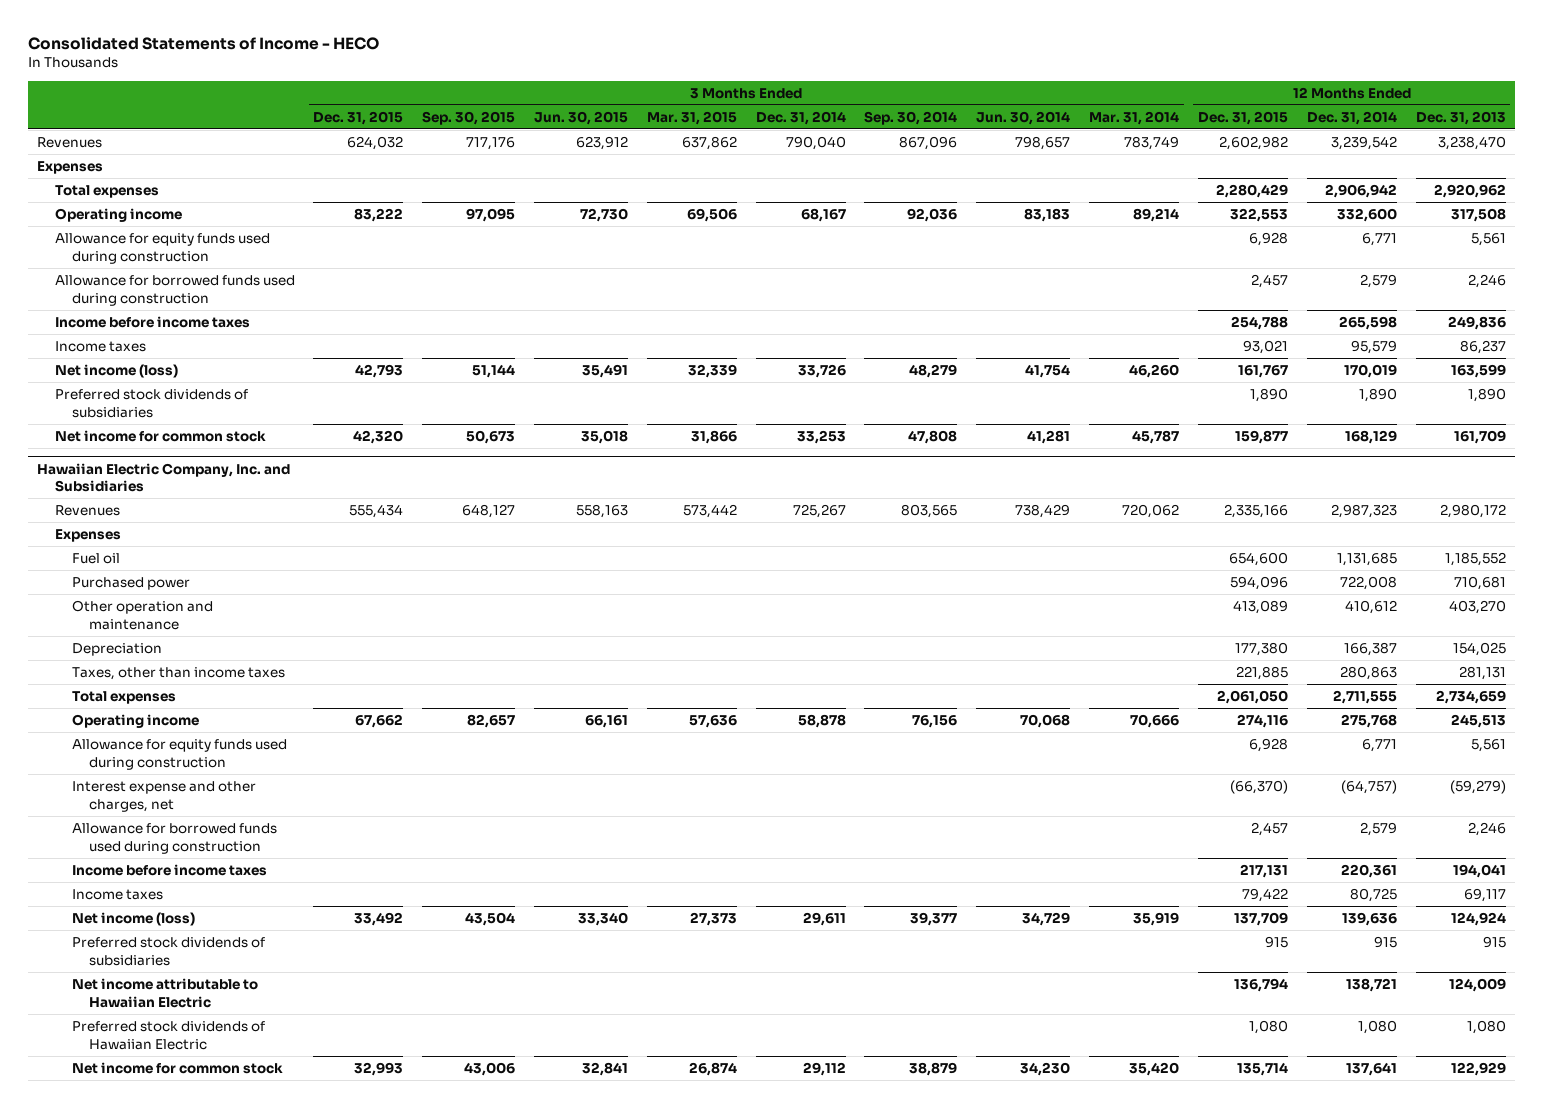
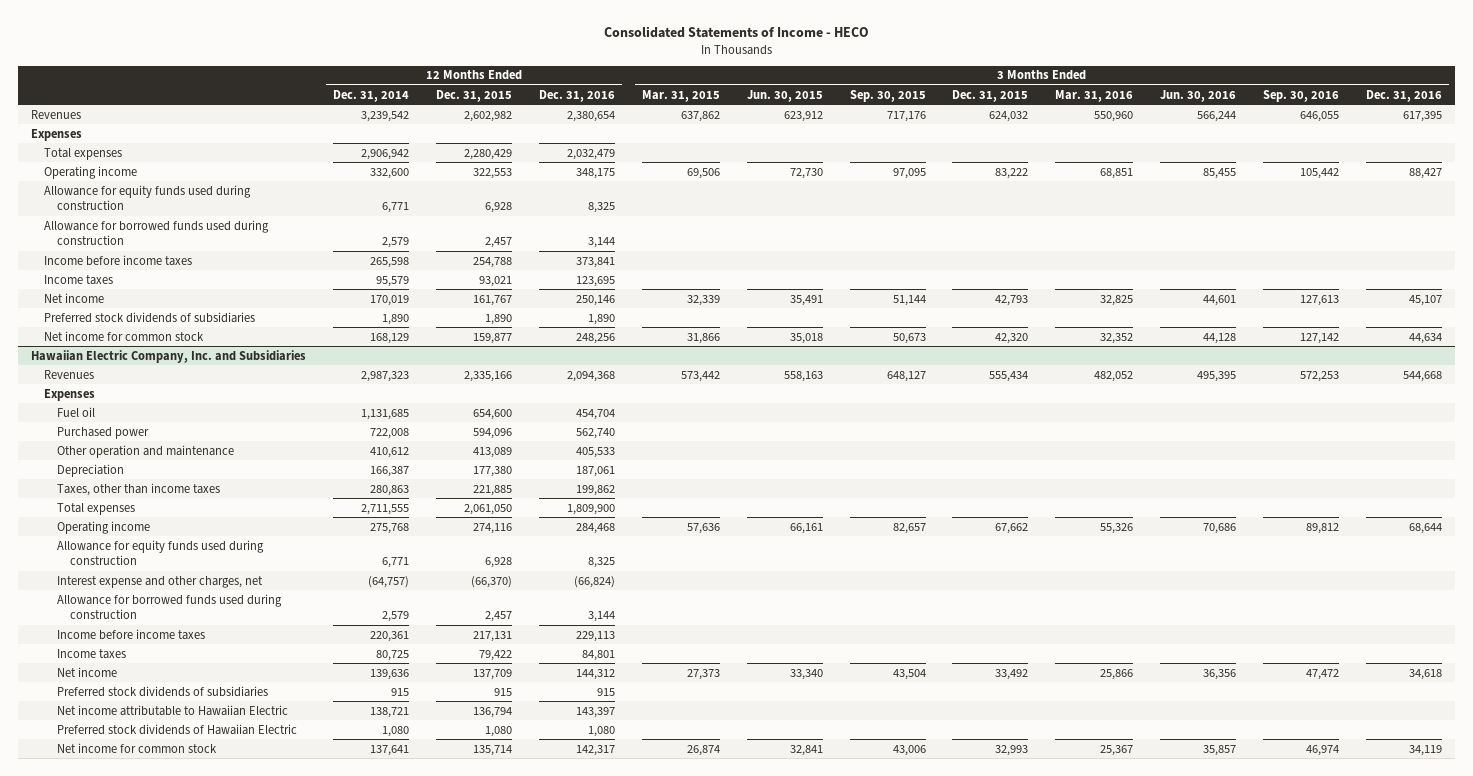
- | 3 Months Ended Dec. 31, 2015 | 3 Months Ended Sep. 30, 2015 | 3 Months Ended Jun. 30, 2015 | 3 Months Ended Mar. 31, 2015 | 3 Months Ended Dec. 31, 2014 | 3 Months Ended Sep. 30, 2014 | 3 Months Ended Jun. 30, 2014 | 3 Months Ended Mar. 31, 2014 | 12 Months Ended Dec. 31, 2015 | 12 Months Ended Dec. 31, 2014 | 12 Months Ended Dec. 31, 2013
+ | 12 Months Ended Dec. 31, 2014 | 12 Months Ended Dec. 31, 2015 | 12 Months Ended Dec. 31, 2016 | 3 Months Ended Mar. 31, 2015 | 3 Months Ended Jun. 30, 2015 | 3 Months Ended Sep. 30, 2015 | 3 Months Ended Dec. 31, 2015 | 3 Months Ended Mar. 31, 2016 | 3 Months Ended Jun. 30, 2016 | 3 Months Ended Sep. 30, 2016 | 3 Months Ended Dec. 31, 2016
- Net income (loss) | 42,793 | 51,144 | 35,491 | 32,339 | 33,726 | 48,279 | 41,754 | 46,260 | 161,767 | 170,019 | 163,599
+ Net income | 170,019 | 161,767 | 250,146 | 32,339 | 35,491 | 51,144 | 42,793 | 32,825 | 44,601 | 127,613 | 45,107
@ Hawaiian Electric Company, Inc. and Subsidiaries
- Net income (loss) | 33,492 | 43,504 | 33,340 | 27,373 | 29,611 | 39,377 | 34,729 | 35,919 | 137,709 | 139,636 | 124,924
+ Net income | 139,636 | 137,709 | 144,312 | 27,373 | 33,340 | 43,504 | 33,492 | 25,866 | 36,356 | 47,472 | 34,618

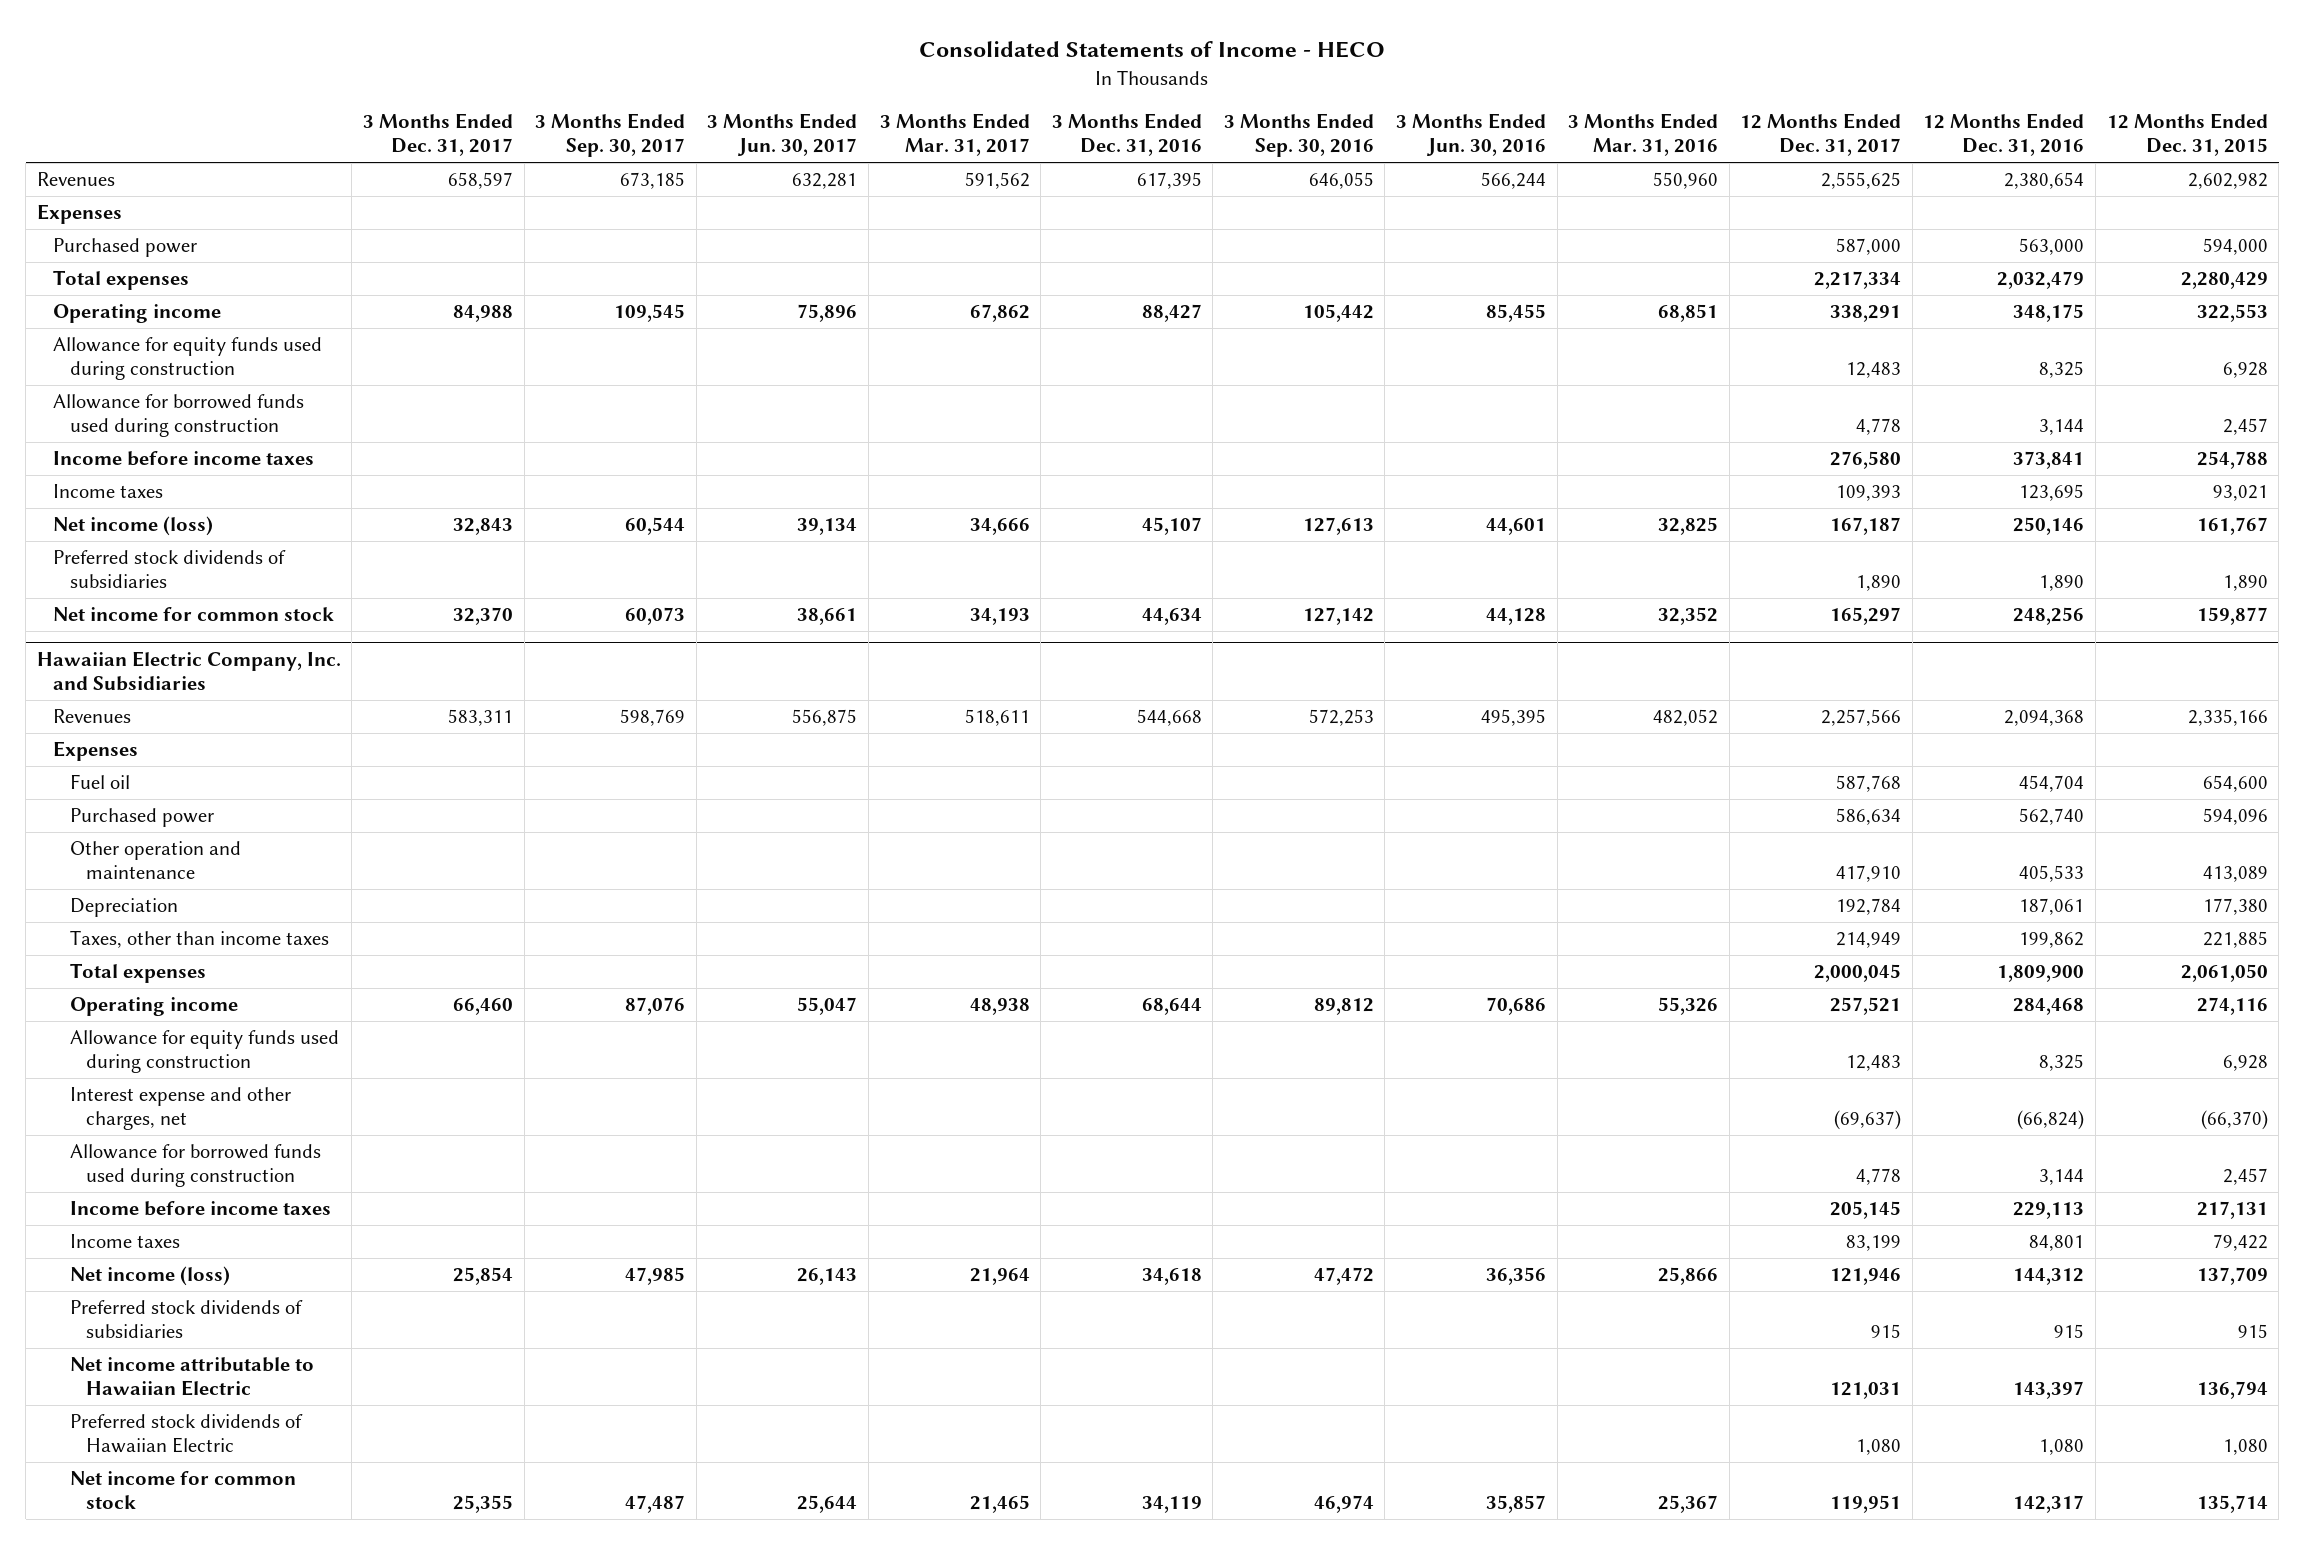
- | 12 Months Ended Dec. 31, 2014 | 12 Months Ended Dec. 31, 2015 | 12 Months Ended Dec. 31, 2016 | 3 Months Ended Mar. 31, 2015 | 3 Months Ended Jun. 30, 2015 | 3 Months Ended Sep. 30, 2015 | 3 Months Ended Dec. 31, 2015 | 3 Months Ended Mar. 31, 2016 | 3 Months Ended Jun. 30, 2016 | 3 Months Ended Sep. 30, 2016 | 3 Months Ended Dec. 31, 2016
+ | 3 Months Ended Dec. 31, 2017 | 3 Months Ended Sep. 30, 2017 | 3 Months Ended Jun. 30, 2017 | 3 Months Ended Mar. 31, 2017 | 3 Months Ended Dec. 31, 2016 | 3 Months Ended Sep. 30, 2016 | 3 Months Ended Jun. 30, 2016 | 3 Months Ended Mar. 31, 2016 | 12 Months Ended Dec. 31, 2017 | 12 Months Ended Dec. 31, 2016 | 12 Months Ended Dec. 31, 2015
+ Purchased power | | | | | | | | | 587,000 | 563,000 | 594,000
- Net income | 170,019 | 161,767 | 250,146 | 32,339 | 35,491 | 51,144 | 42,793 | 32,825 | 44,601 | 127,613 | 45,107
+ Net income (loss) | 32,843 | 60,544 | 39,134 | 34,666 | 45,107 | 127,613 | 44,601 | 32,825 | 167,187 | 250,146 | 161,767
@ Hawaiian Electric Company, Inc. and Subsidiaries
- Net income | 139,636 | 137,709 | 144,312 | 27,373 | 33,340 | 43,504 | 33,492 | 25,866 | 36,356 | 47,472 | 34,618
+ Net income (loss) | 25,854 | 47,985 | 26,143 | 21,964 | 34,618 | 47,472 | 36,356 | 25,866 | 121,946 | 144,312 | 137,709

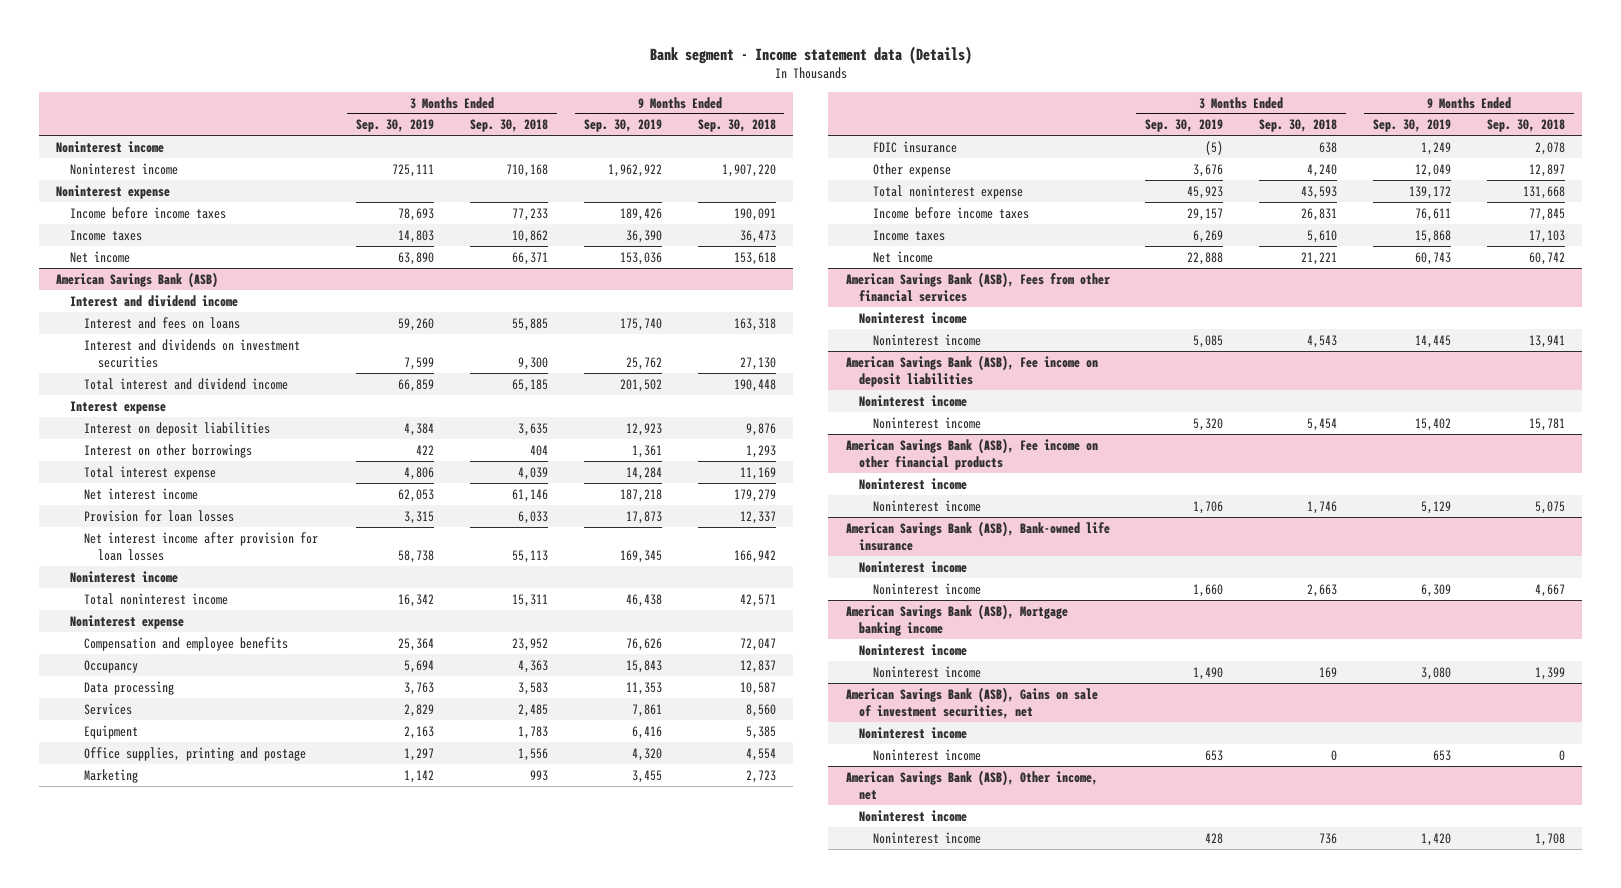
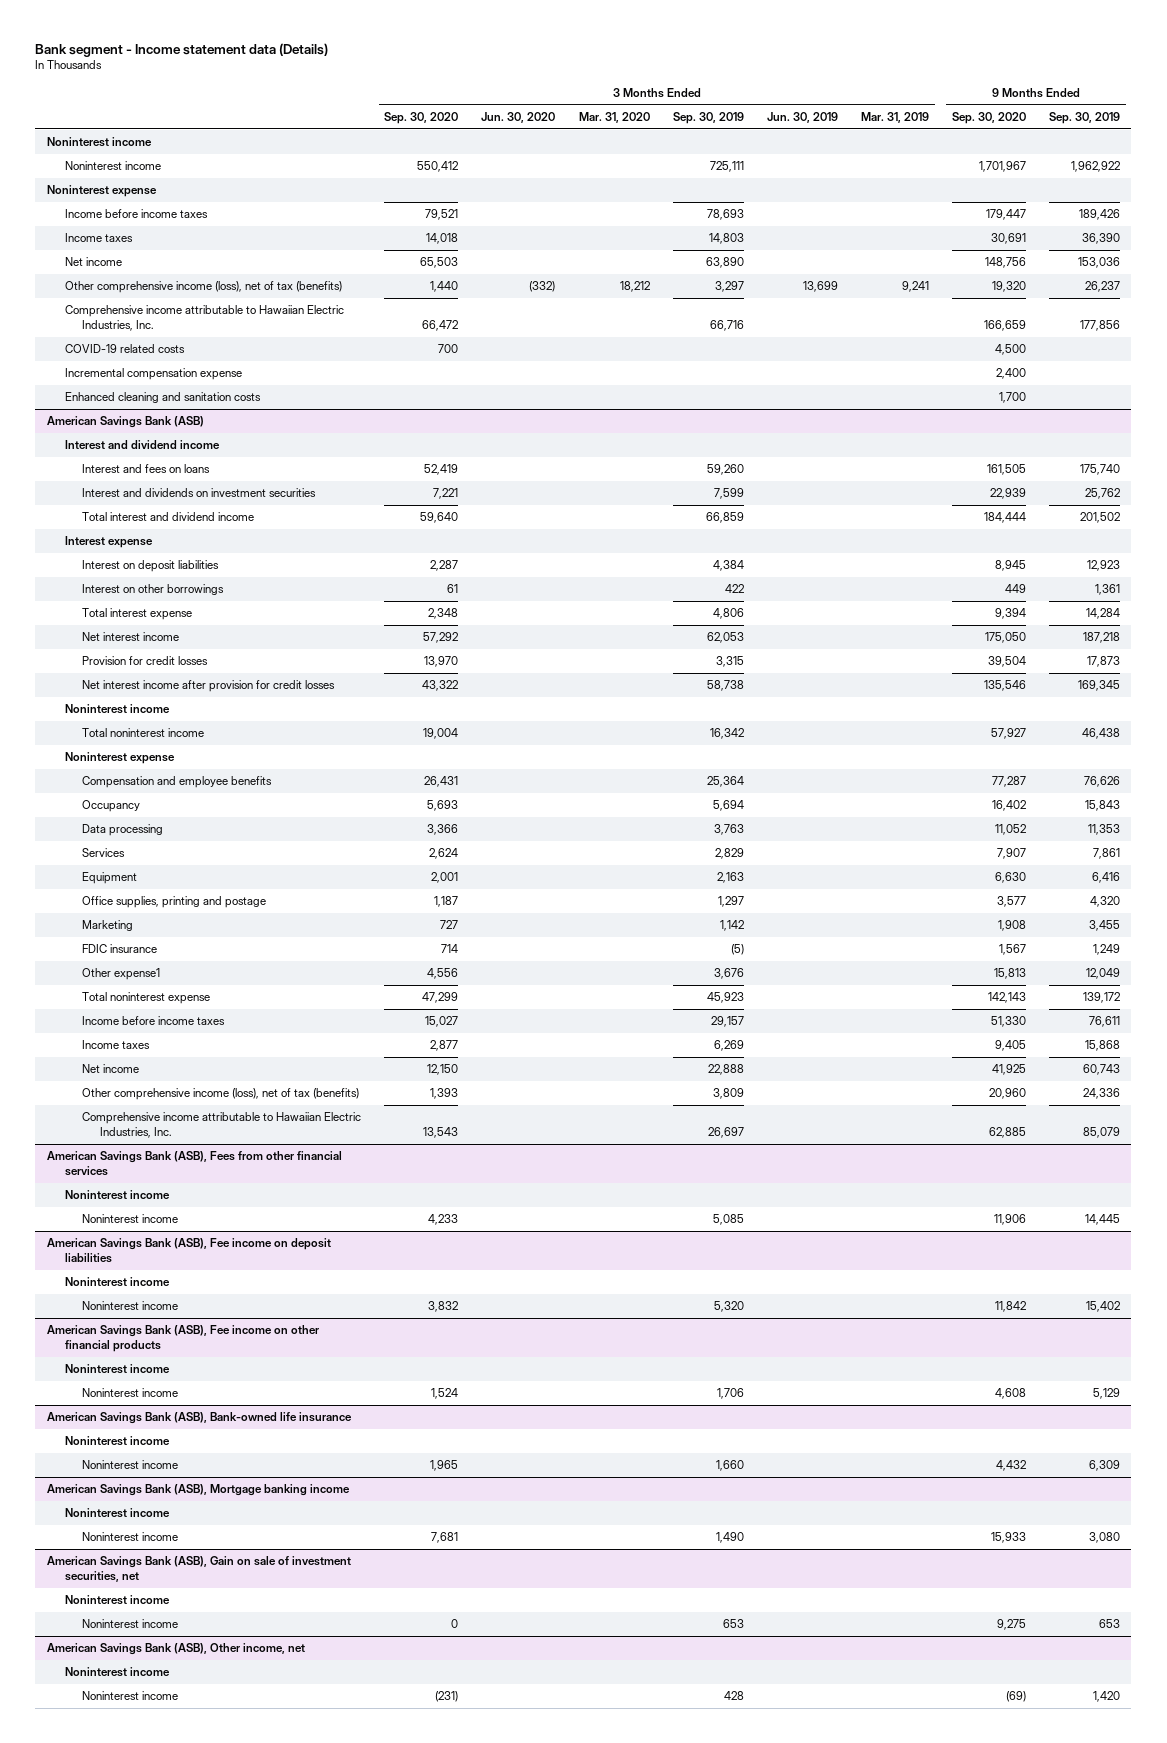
- | 3 Months Ended Sep. 30, 2019 | 3 Months Ended Sep. 30, 2018 | 9 Months Ended Sep. 30, 2019 | 9 Months Ended Sep. 30, 2018
+ | 3 Months Ended Sep. 30, 2020 | 3 Months Ended Jun. 30, 2020 | 3 Months Ended Mar. 31, 2020 | 3 Months Ended Sep. 30, 2019 | 3 Months Ended Jun. 30, 2019 | 3 Months Ended Mar. 31, 2019 | 9 Months Ended Sep. 30, 2020 | 9 Months Ended Sep. 30, 2019
+ Other comprehensive income (loss), net of tax (benefits) | 1,440 | (332) | 18,212 | 3,297 | 13,699 | 9,241 | 19,320 | 26,237
+ Comprehensive income attributable to Hawaiian Electric Industries, Inc. | 66,472 | | | 66,716 | | | 166,659 | 177,856
+ COVID-19 related costs | 700 | | | | | | 4,500 |
+ Incremental compensation expense | | | | | | | 2,400 |
+ Enhanced cleaning and sanitation costs | | | | | | | 1,700 |
@ American Savings Bank (ASB)
- Provision for loan losses | 3,315 | 6,033 | 17,873 | 12,337
- Net interest income after provision for loan losses | 58,738 | 55,113 | 169,345 | 166,942
+ Provision for credit losses | 13,970 | | | 3,315 | | | 39,504 | 17,873
+ Net interest income after provision for credit losses | 43,322 | | | 58,738 | | | 135,546 | 169,345
- Other expense | 3,676 | 4,240 | 12,049 | 12,897
+ Other expense1 | 4,556 | | | 3,676 | | | 15,813 | 12,049
+ Other comprehensive income (loss), net of tax (benefits) | 1,393 | | | 3,809 | | | 20,960 | 24,336
+ Comprehensive income attributable to Hawaiian Electric Industries, Inc. | 13,543 | | | 26,697 | | | 62,885 | 85,079
- American Savings Bank (ASB), Gains on sale of investment securities, net
+ American Savings Bank (ASB), Gain on sale of investment securities, net

